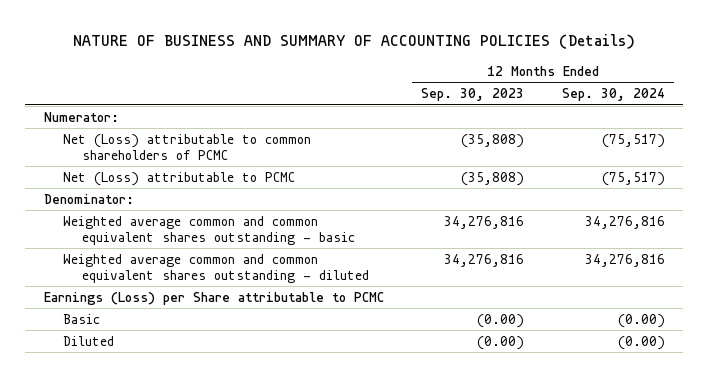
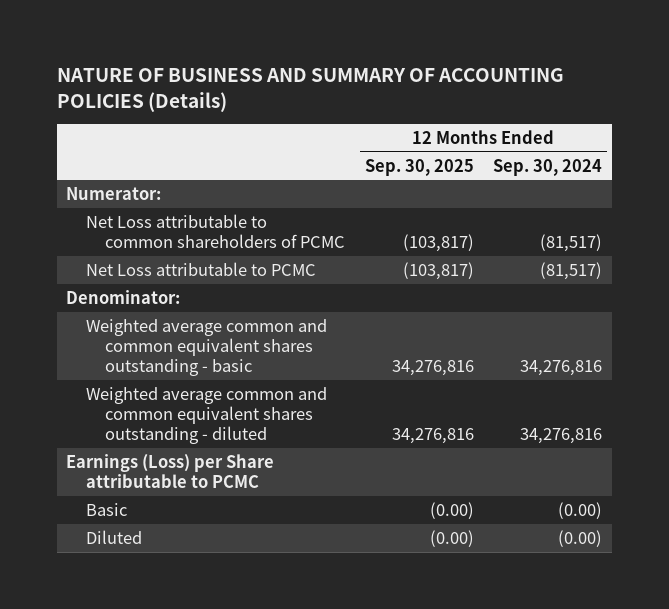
- | 12 Months Ended Sep. 30, 2023 | 12 Months Ended Sep. 30, 2024
+ | 12 Months Ended Sep. 30, 2025 | 12 Months Ended Sep. 30, 2024
- Net (Loss) attributable to common shareholders of PCMC | (35,808) | (75,517)
- Net (Loss) attributable to PCMC | (35,808) | (75,517)
+ Net Loss attributable to common shareholders of PCMC | (103,817) | (81,517)
+ Net Loss attributable to PCMC | (103,817) | (81,517)

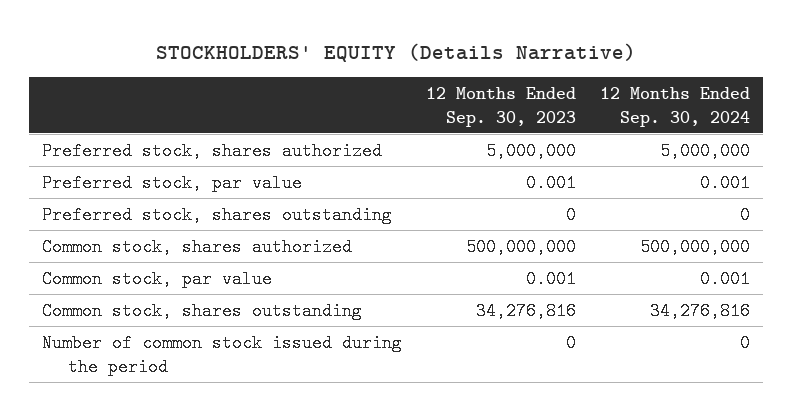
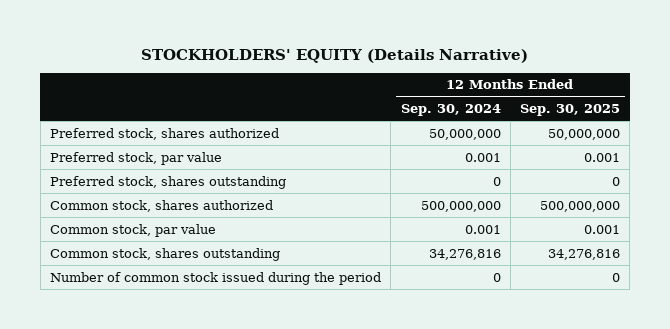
- | 12 Months Ended Sep. 30, 2023 | 12 Months Ended Sep. 30, 2024
+ | 12 Months Ended Sep. 30, 2024 | 12 Months Ended Sep. 30, 2025
- Preferred stock, shares authorized | 5,000,000 | 5,000,000
+ Preferred stock, shares authorized | 50,000,000 | 50,000,000

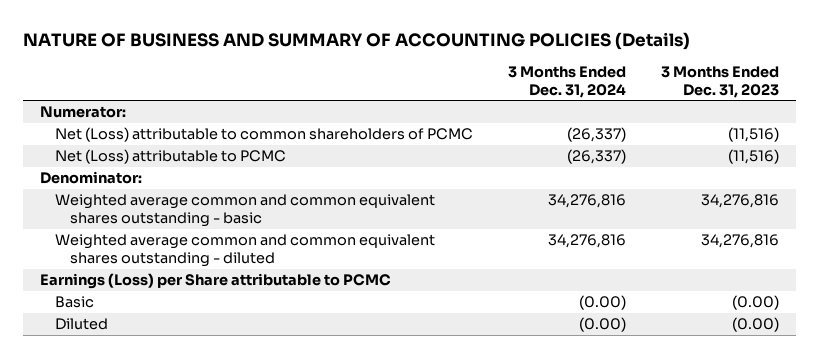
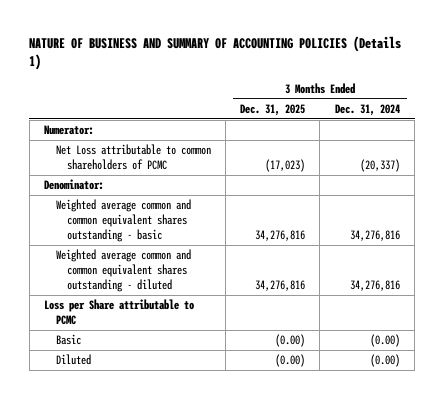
- NATURE OF BUSINESS AND SUMMARY OF ACCOUNTING POLICIES (Details)
+ NATURE OF BUSINESS AND SUMMARY OF ACCOUNTING POLICIES (Details 1)
- | 3 Months Ended Dec. 31, 2024 | 3 Months Ended Dec. 31, 2023
+ | 3 Months Ended Dec. 31, 2025 | 3 Months Ended Dec. 31, 2024
- Net (Loss) attributable to common shareholders of PCMC | (26,337) | (11,516)
- Net (Loss) attributable to PCMC | (26,337) | (11,516)
+ Net Loss attributable to common shareholders of PCMC | (17,023) | (20,337)
- Earnings (Loss) per Share attributable to PCMC
+ Loss per Share attributable to PCMC

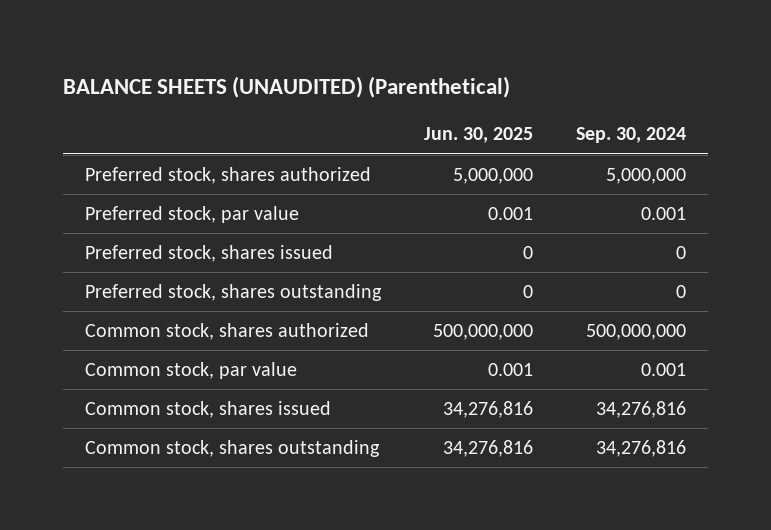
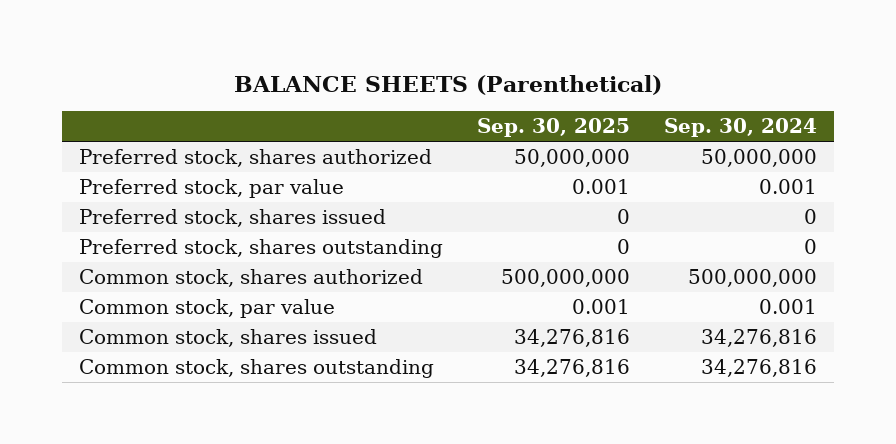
- BALANCE SHEETS (UNAUDITED) (Parenthetical)
+ BALANCE SHEETS (Parenthetical)
- | Jun. 30, 2025 | Sep. 30, 2024
+ | Sep. 30, 2025 | Sep. 30, 2024
- Preferred stock, shares authorized | 5,000,000 | 5,000,000
+ Preferred stock, shares authorized | 50,000,000 | 50,000,000

